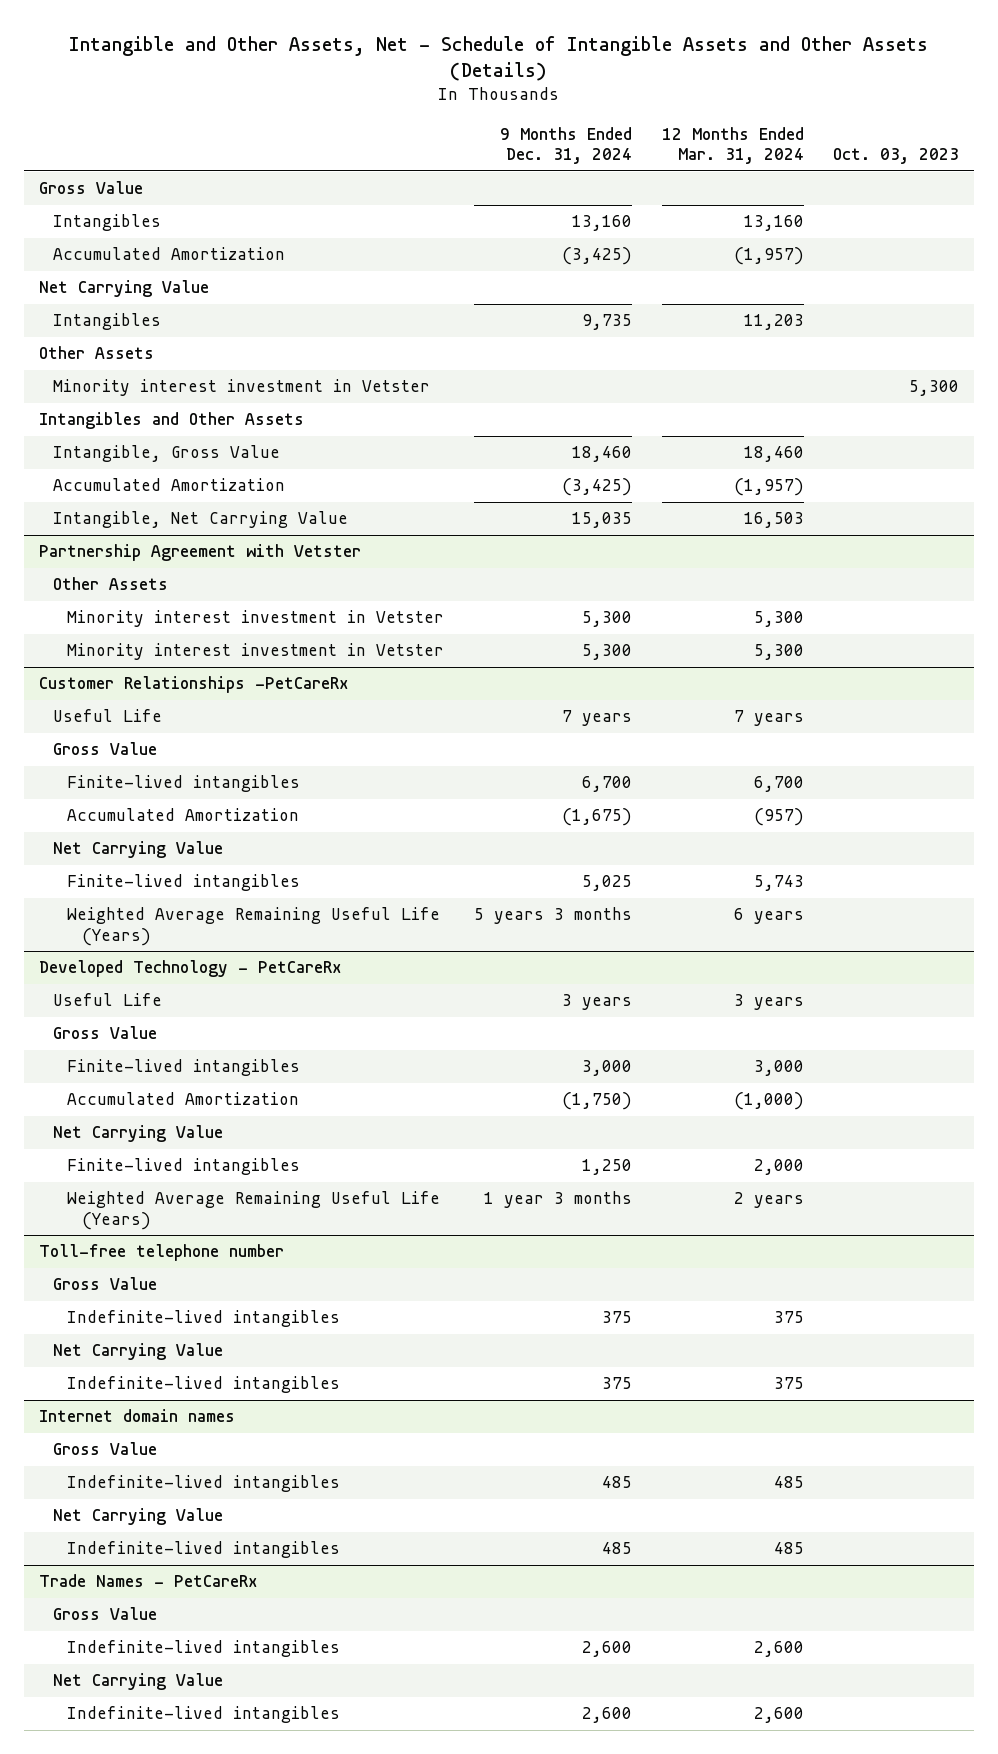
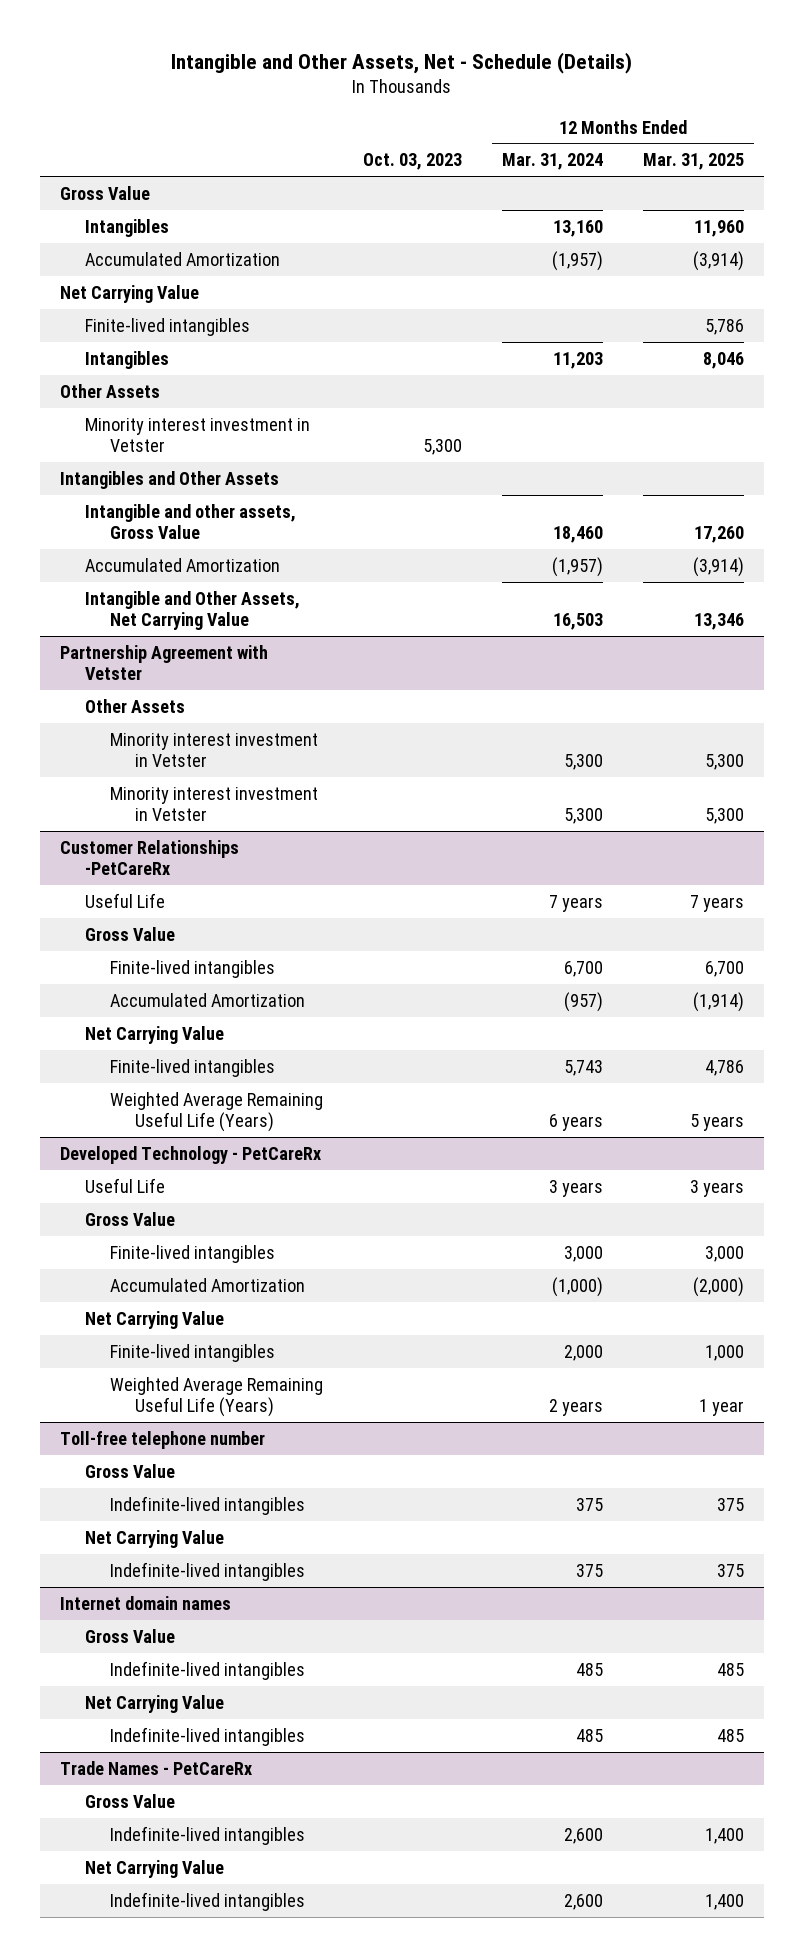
- Intangible and Other Assets, Net - Schedule of Intangible Assets and Other Assets (Details)
+ Intangible and Other Assets, Net - Schedule (Details)
- | 9 Months Ended Dec. 31, 2024 | 12 Months Ended Mar. 31, 2024 | Oct. 03, 2023
+ | Oct. 03, 2023 | 12 Months Ended Mar. 31, 2024 | 12 Months Ended Mar. 31, 2025
+ Finite-lived intangibles | | | 5,786
- Intangible, Gross Value | 18,460 | 18,460 |
+ Intangible and other assets, Gross Value | | 18,460 | 17,260
- Intangible, Net Carrying Value | 15,035 | 16,503 |
+ Intangible and Other Assets, Net Carrying Value | | 16,503 | 13,346

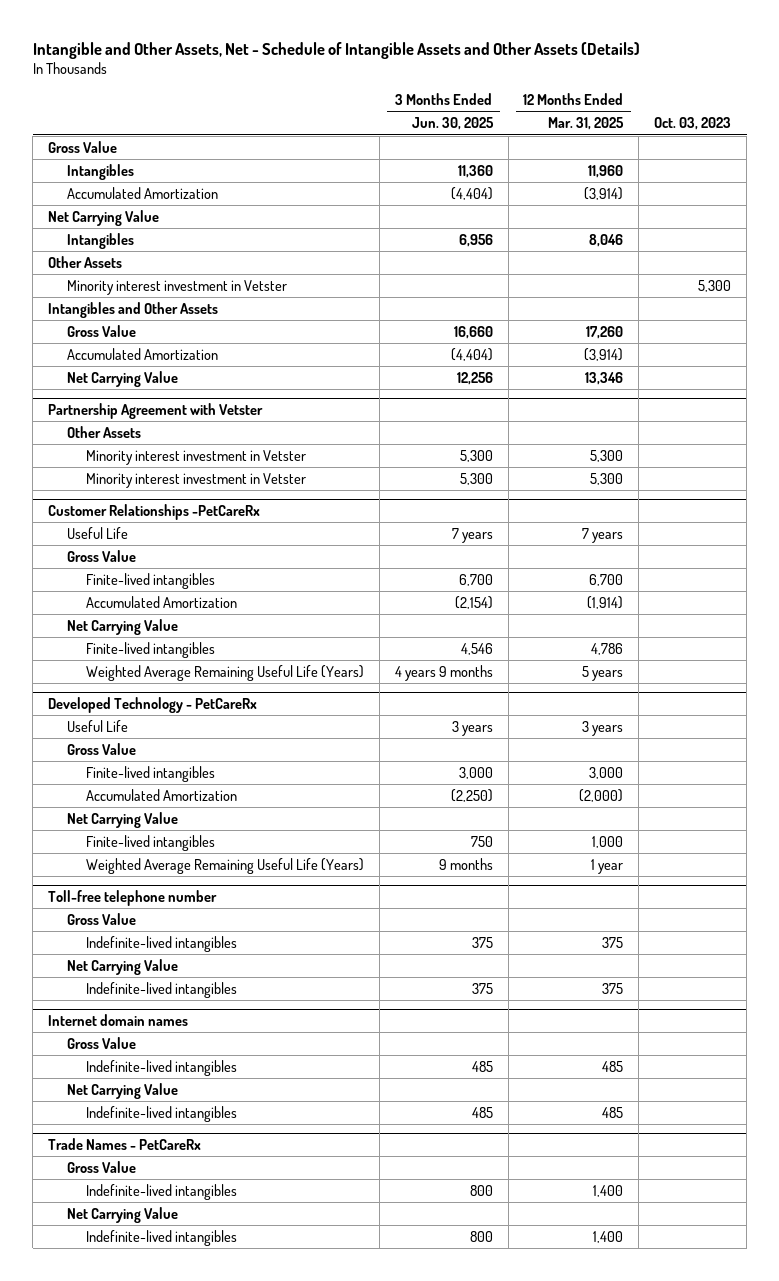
- Intangible and Other Assets, Net - Schedule (Details)
+ Intangible and Other Assets, Net - Schedule of Intangible Assets and Other Assets (Details)
- | Oct. 03, 2023 | 12 Months Ended Mar. 31, 2024 | 12 Months Ended Mar. 31, 2025
+ | 3 Months Ended Jun. 30, 2025 | 12 Months Ended Mar. 31, 2025 | Oct. 03, 2023
- Finite-lived intangibles | | | 5,786
- Intangible and other assets, Gross Value | | 18,460 | 17,260
+ Gross Value | 16,660 | 17,260 |
- Intangible and Other Assets, Net Carrying Value | | 16,503 | 13,346
+ Net Carrying Value | 12,256 | 13,346 |

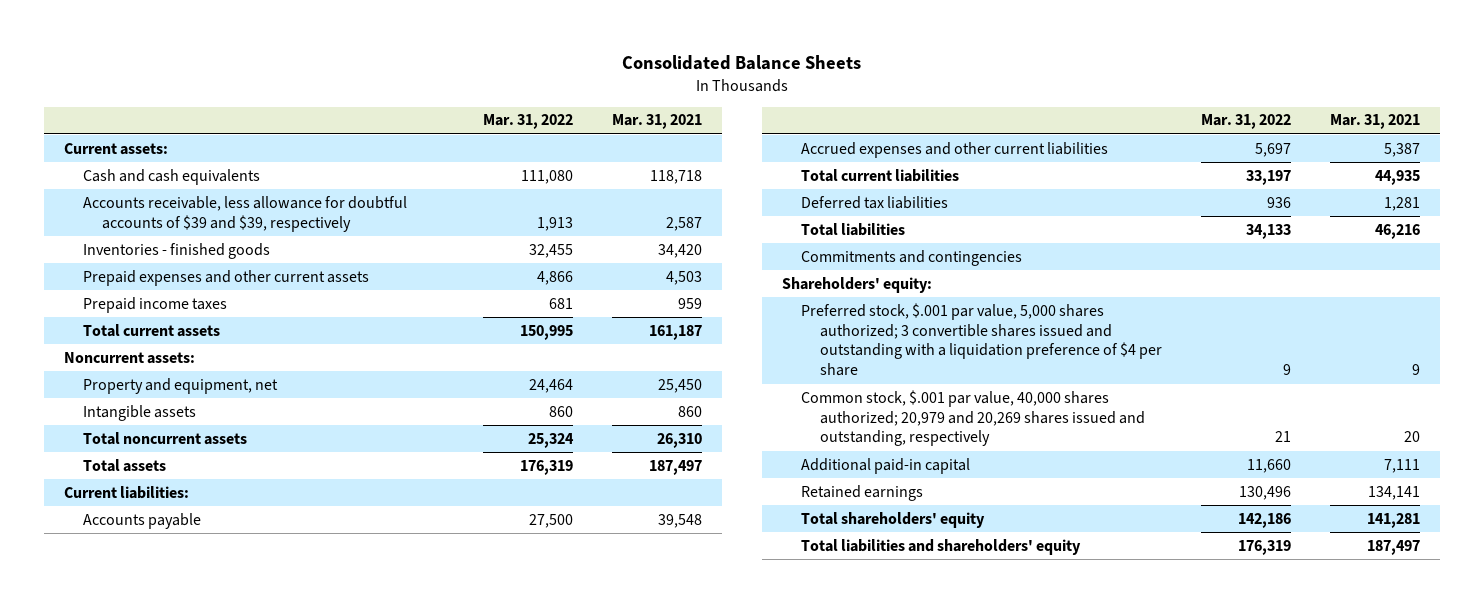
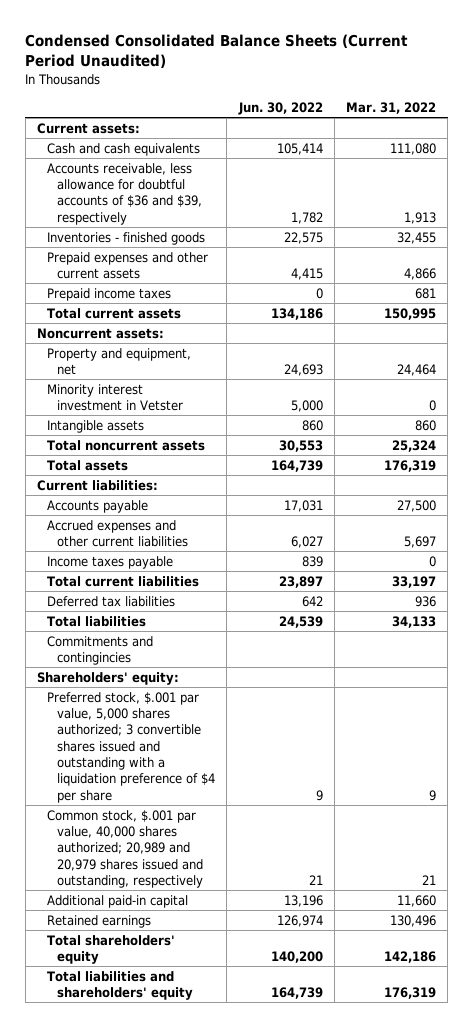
- Consolidated Balance Sheets
+ Condensed Consolidated Balance Sheets (Current Period Unaudited)
- | Mar. 31, 2022 | Mar. 31, 2021
+ | Jun. 30, 2022 | Mar. 31, 2022
- Accounts receivable, less allowance for doubtful accounts of $39 and $39, respectively | 1,913 | 2,587
+ Accounts receivable, less allowance for doubtful accounts of $36 and $39, respectively | 1,782 | 1,913
+ Minority interest investment in Vetster | 5,000 | 0
+ Income taxes payable | 839 | 0
- Commitments and contingencies
+ Commitments and contingincies
- Common stock, $.001 par value, 40,000 shares authorized; 20,979 and 20,269 shares issued and outstanding, respectively | 21 | 20
+ Common stock, $.001 par value, 40,000 shares authorized; 20,989 and 20,979 shares issued and outstanding, respectively | 21 | 21

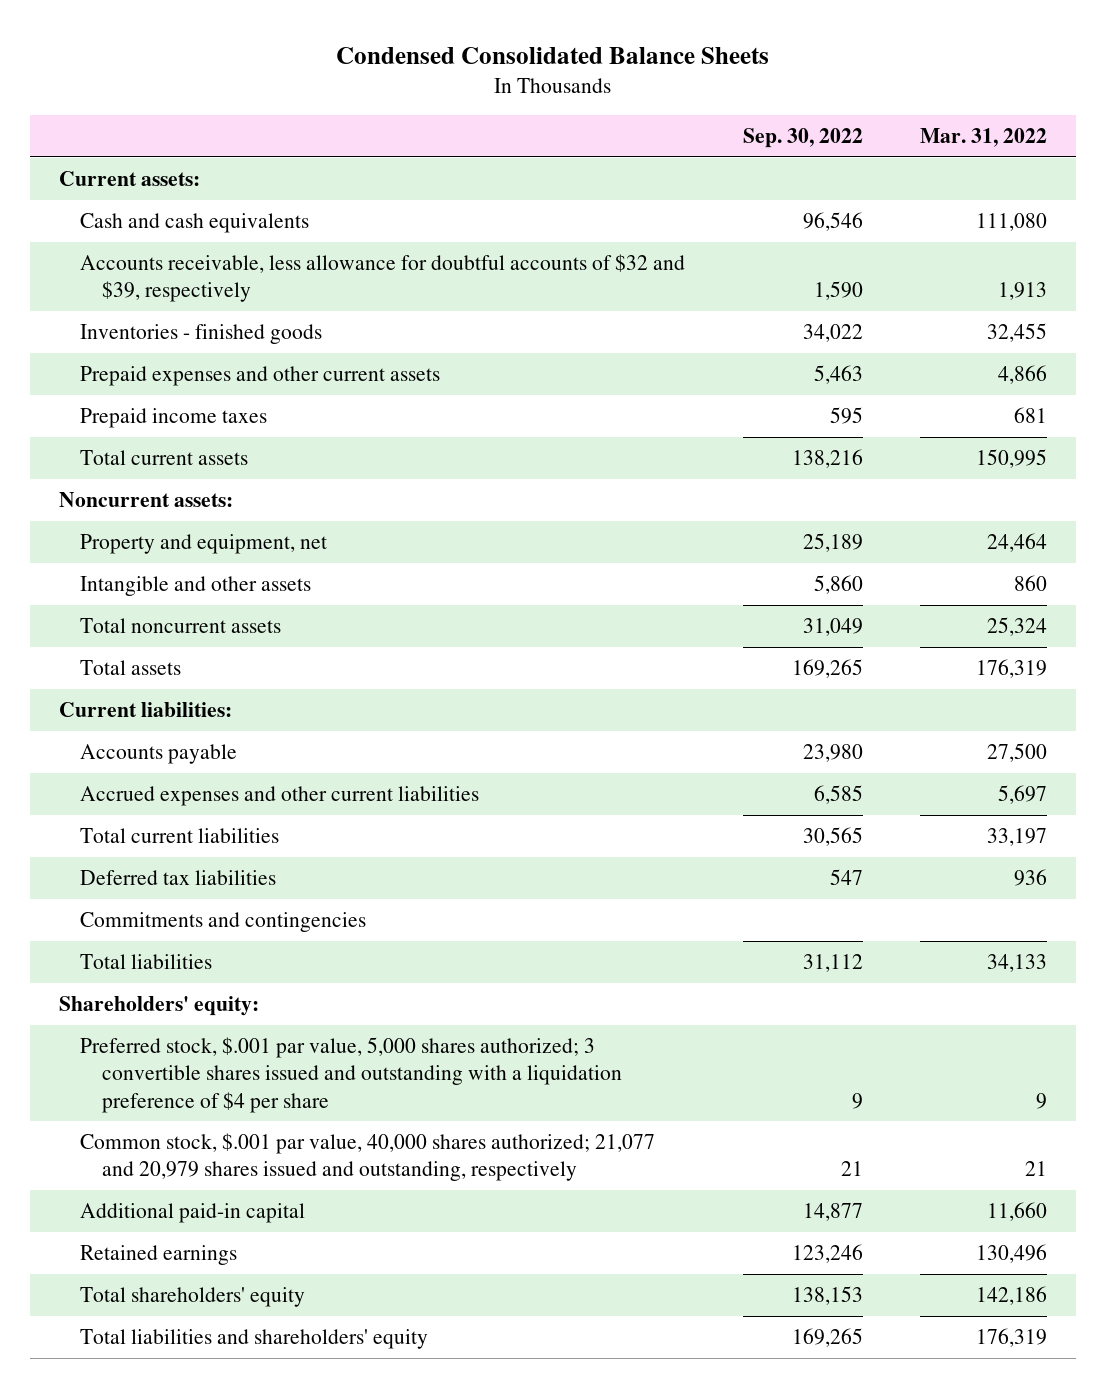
- Condensed Consolidated Balance Sheets (Current Period Unaudited)
+ Condensed Consolidated Balance Sheets
- | Jun. 30, 2022 | Mar. 31, 2022
+ | Sep. 30, 2022 | Mar. 31, 2022
- Accounts receivable, less allowance for doubtful accounts of $36 and $39, respectively | 1,782 | 1,913
+ Accounts receivable, less allowance for doubtful accounts of $32 and $39, respectively | 1,590 | 1,913
- Minority interest investment in Vetster | 5,000 | 0
- Intangible assets | 860 | 860
+ Intangible and other assets | 5,860 | 860
- Income taxes payable | 839 | 0
+ Commitments and contingencies
- Commitments and contingincies
- Common stock, $.001 par value, 40,000 shares authorized; 20,989 and 20,979 shares issued and outstanding, respectively | 21 | 21
+ Common stock, $.001 par value, 40,000 shares authorized; 21,077 and 20,979 shares issued and outstanding, respectively | 21 | 21

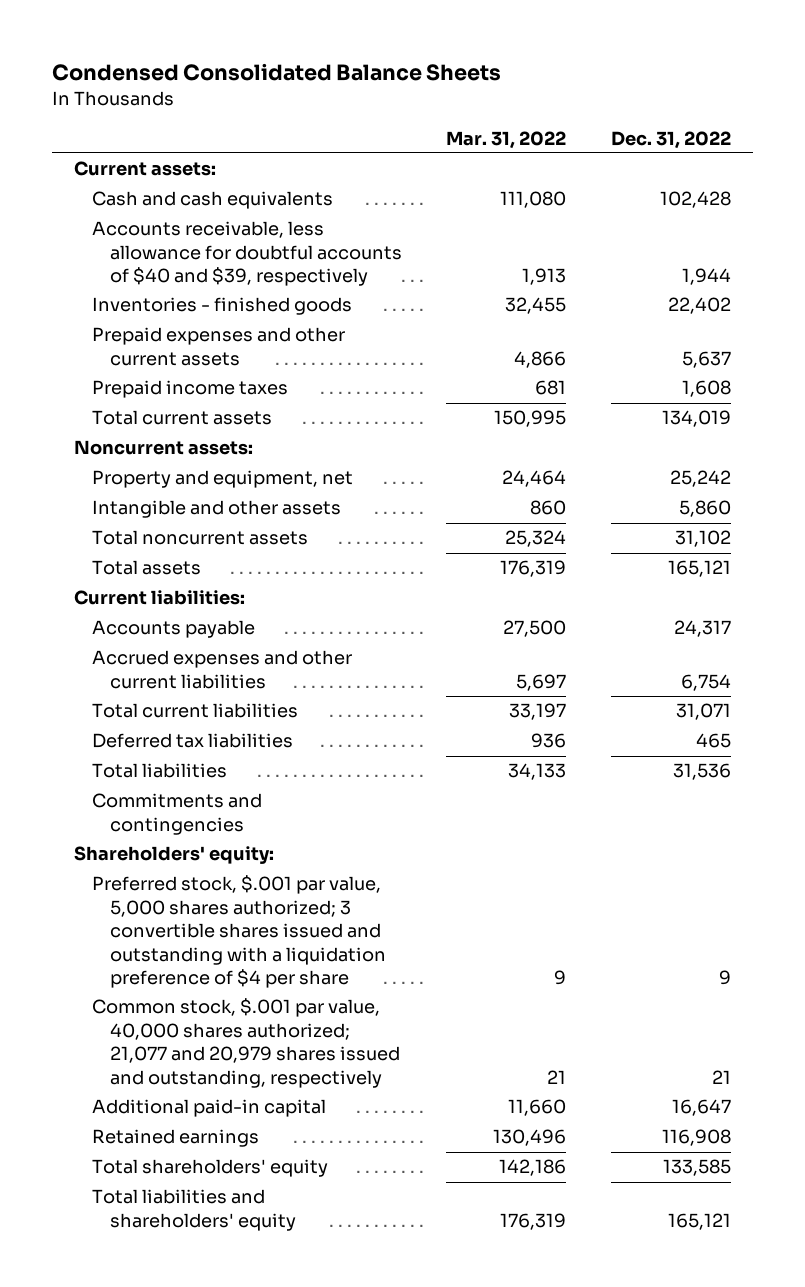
- | Sep. 30, 2022 | Mar. 31, 2022
+ | Mar. 31, 2022 | Dec. 31, 2022
- Accounts receivable, less allowance for doubtful accounts of $32 and $39, respectively | 1,590 | 1,913
+ Accounts receivable, less allowance for doubtful accounts of $40 and $39, respectively | 1,913 | 1,944
moved down: Commitments and contingencies

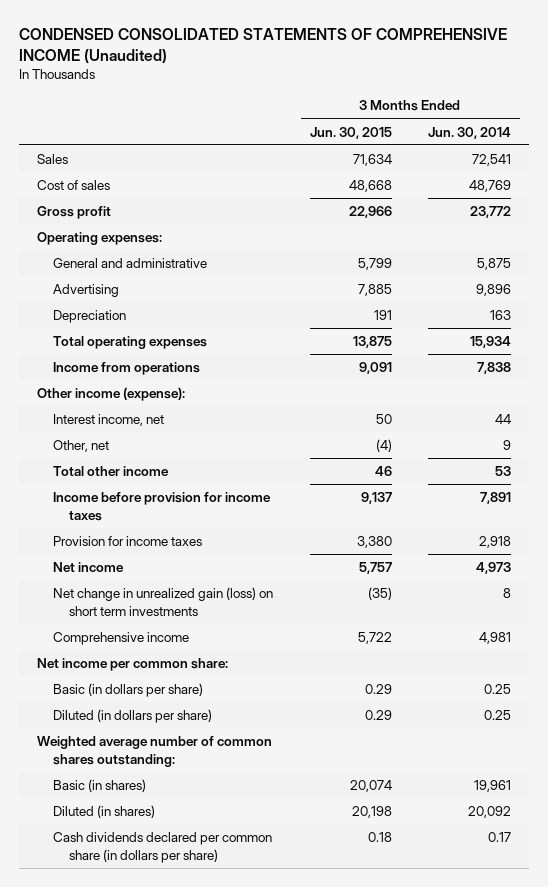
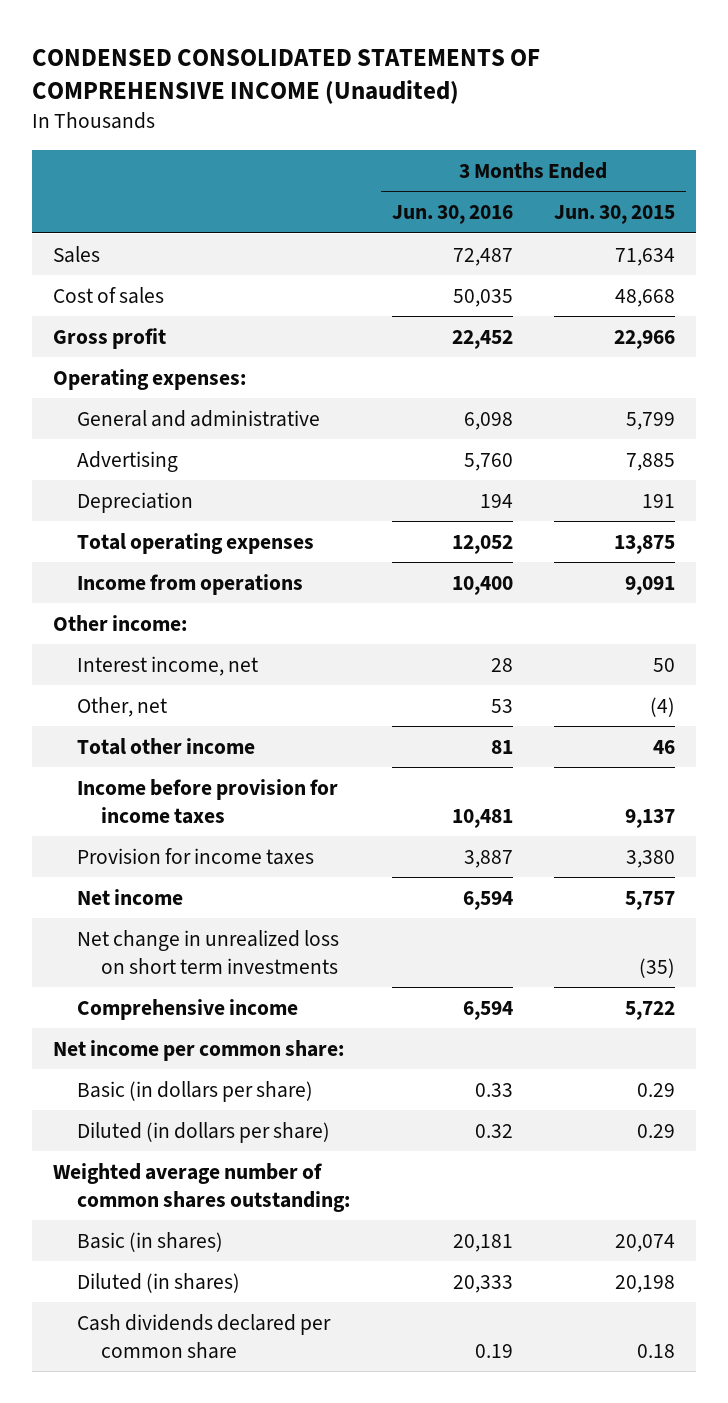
- | 3 Months Ended Jun. 30, 2015 | 3 Months Ended Jun. 30, 2014
+ | 3 Months Ended Jun. 30, 2016 | 3 Months Ended Jun. 30, 2015
- Other income (expense):
+ Other income:
- Net change in unrealized gain (loss) on short term investments | (35) | 8
+ Net change in unrealized loss on short term investments | | (35)
- Cash dividends declared per common share (in dollars per share) | 0.18 | 0.17
+ Cash dividends declared per common share | 0.19 | 0.18

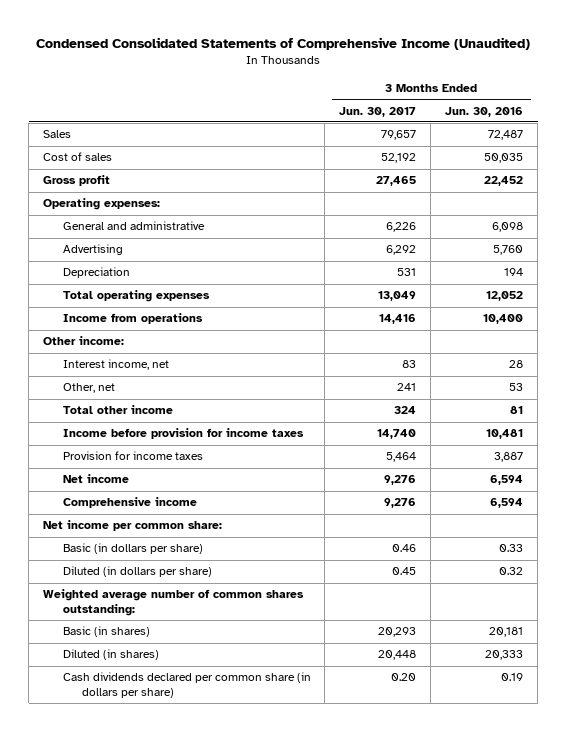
- CONDENSED CONSOLIDATED STATEMENTS OF COMPREHENSIVE INCOME (Unaudited)
+ Condensed Consolidated Statements of Comprehensive Income (Unaudited)
- | 3 Months Ended Jun. 30, 2016 | 3 Months Ended Jun. 30, 2015
+ | 3 Months Ended Jun. 30, 2017 | 3 Months Ended Jun. 30, 2016
- Net change in unrealized loss on short term investments | | (35)
- Cash dividends declared per common share | 0.19 | 0.18
+ Cash dividends declared per common share (in dollars per share) | 0.20 | 0.19

